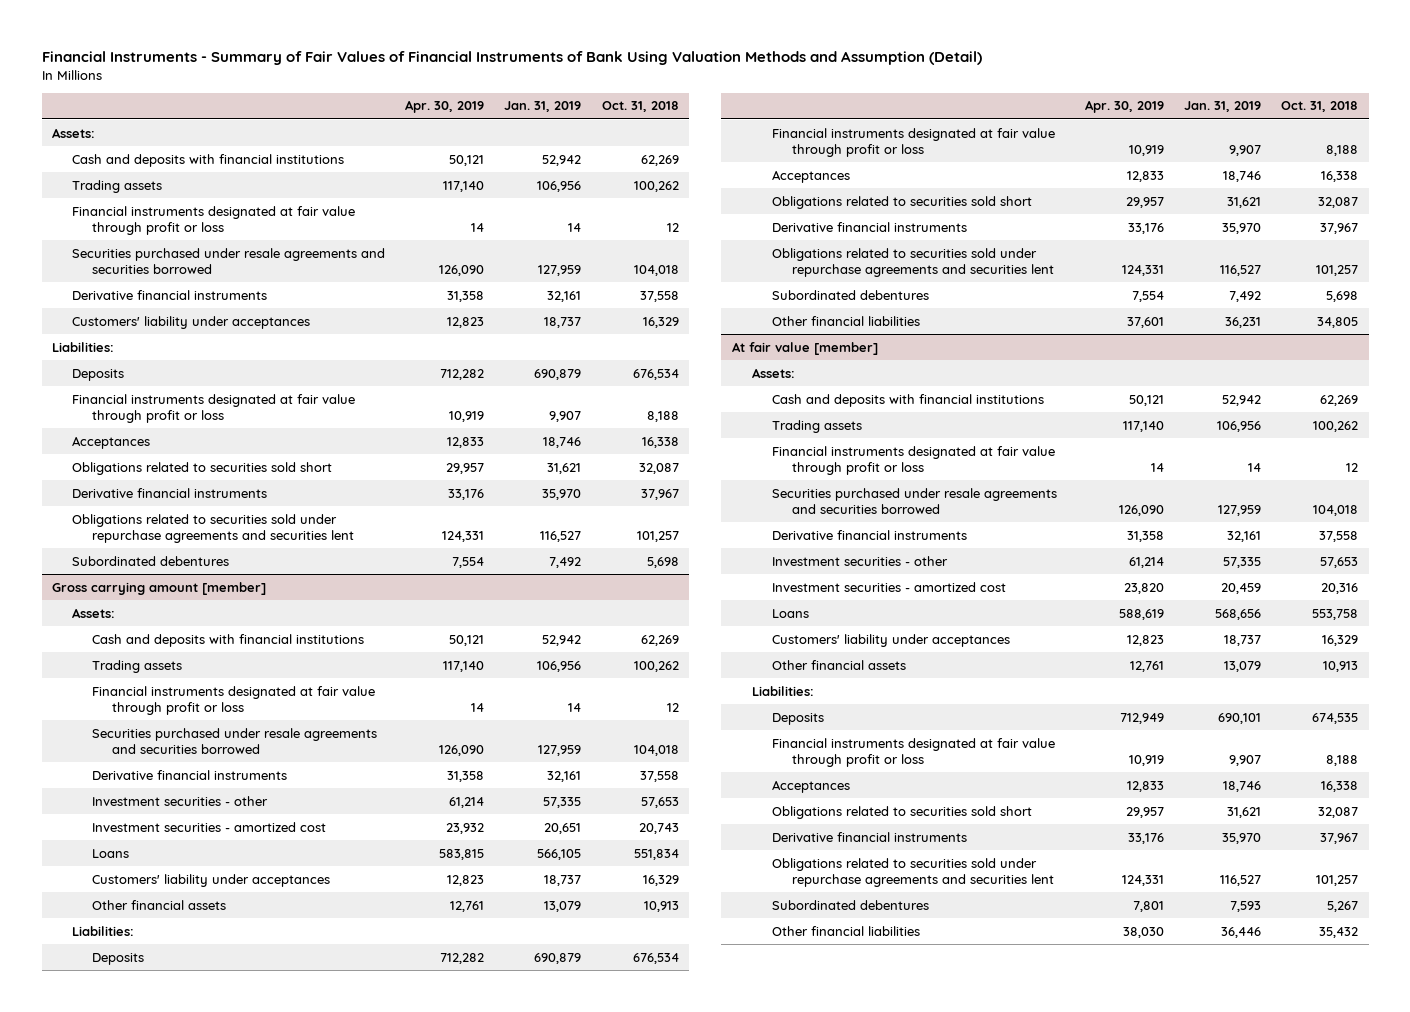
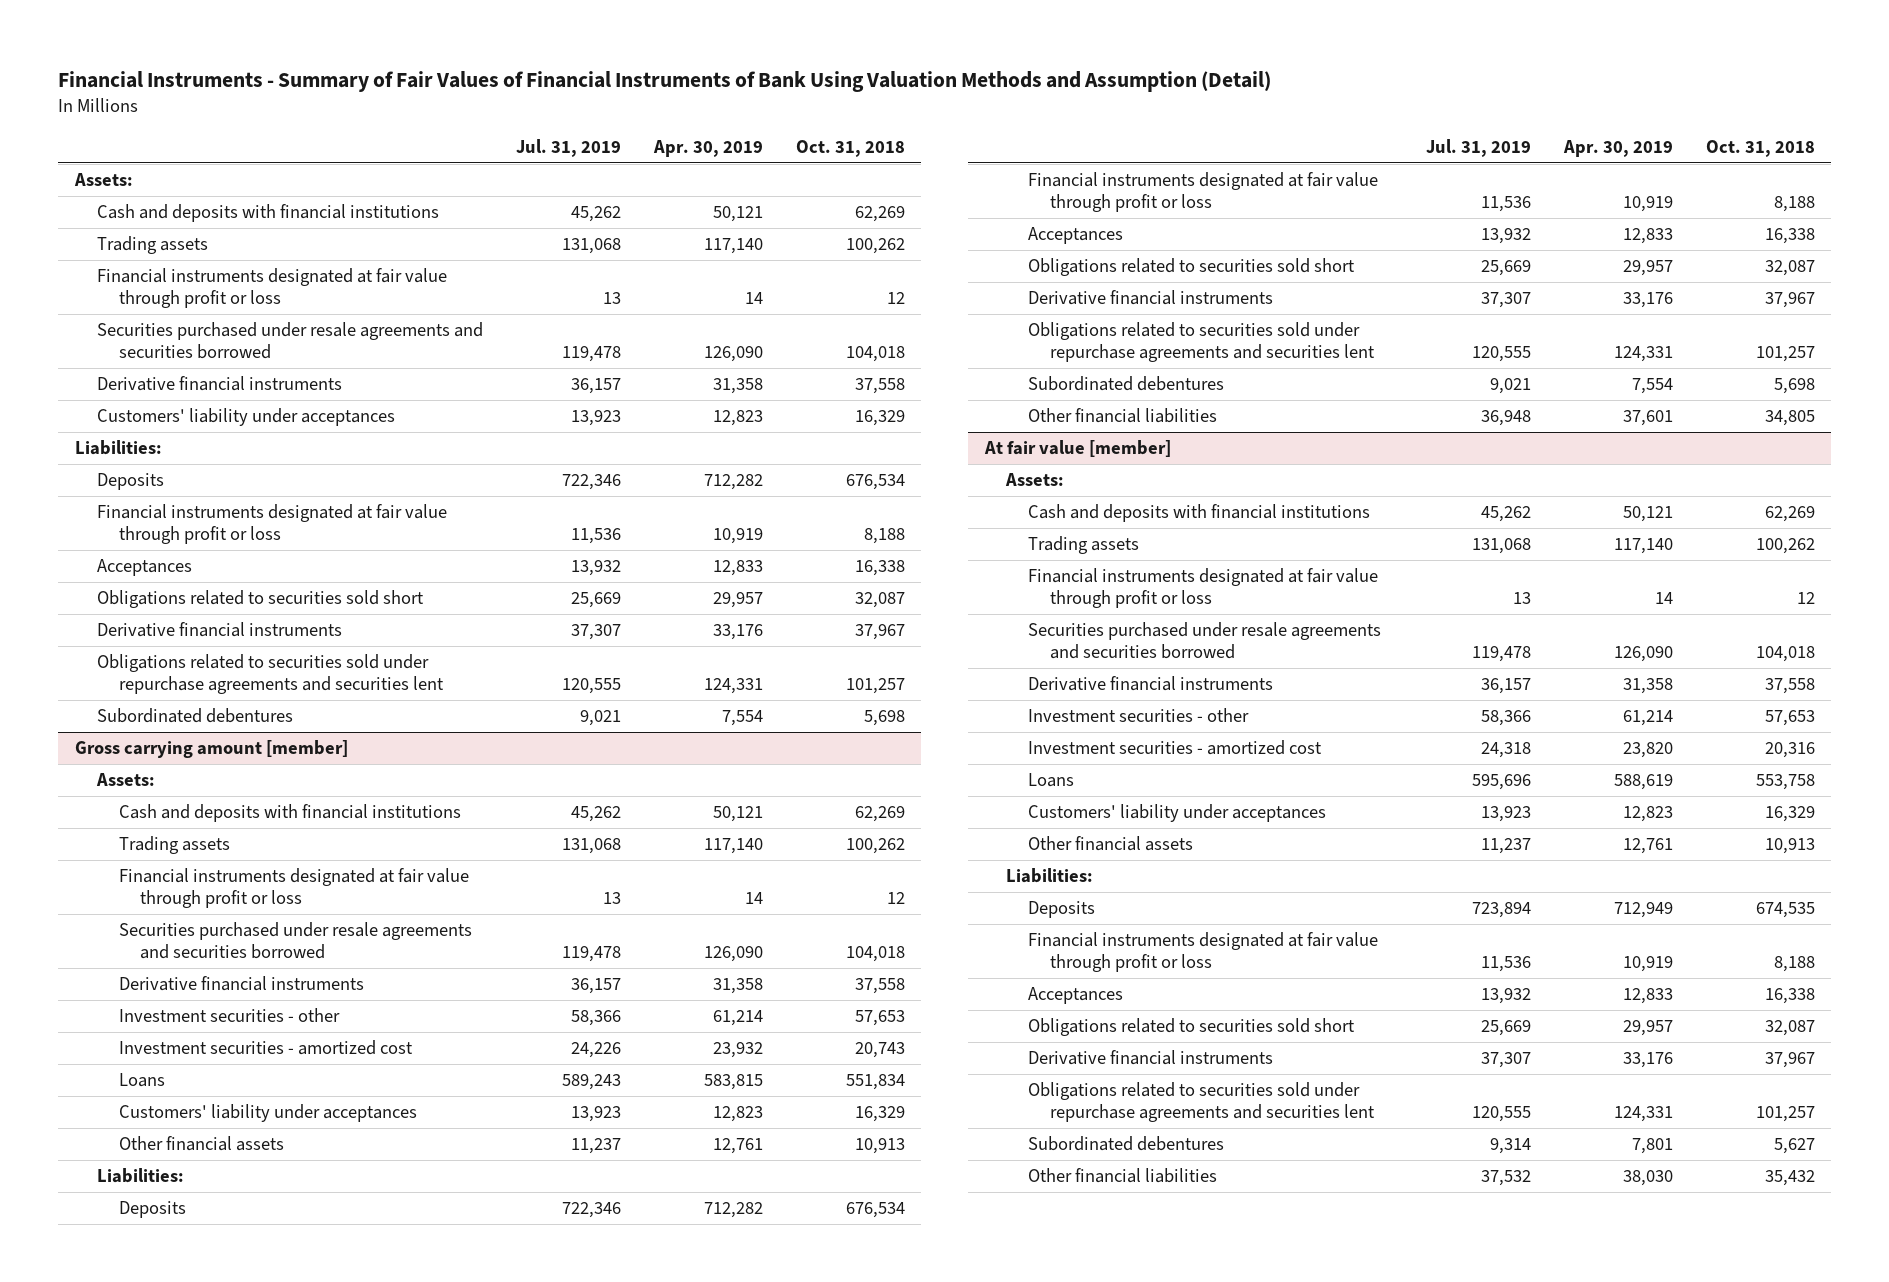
- | Apr. 30, 2019 | Jan. 31, 2019 | Oct. 31, 2018
+ | Jul. 31, 2019 | Apr. 30, 2019 | Oct. 31, 2018
@ At fair value [member]
- Subordinated debentures | 7,801 | 7,593 | 5,267
+ Subordinated debentures | 9,314 | 7,801 | 5,627

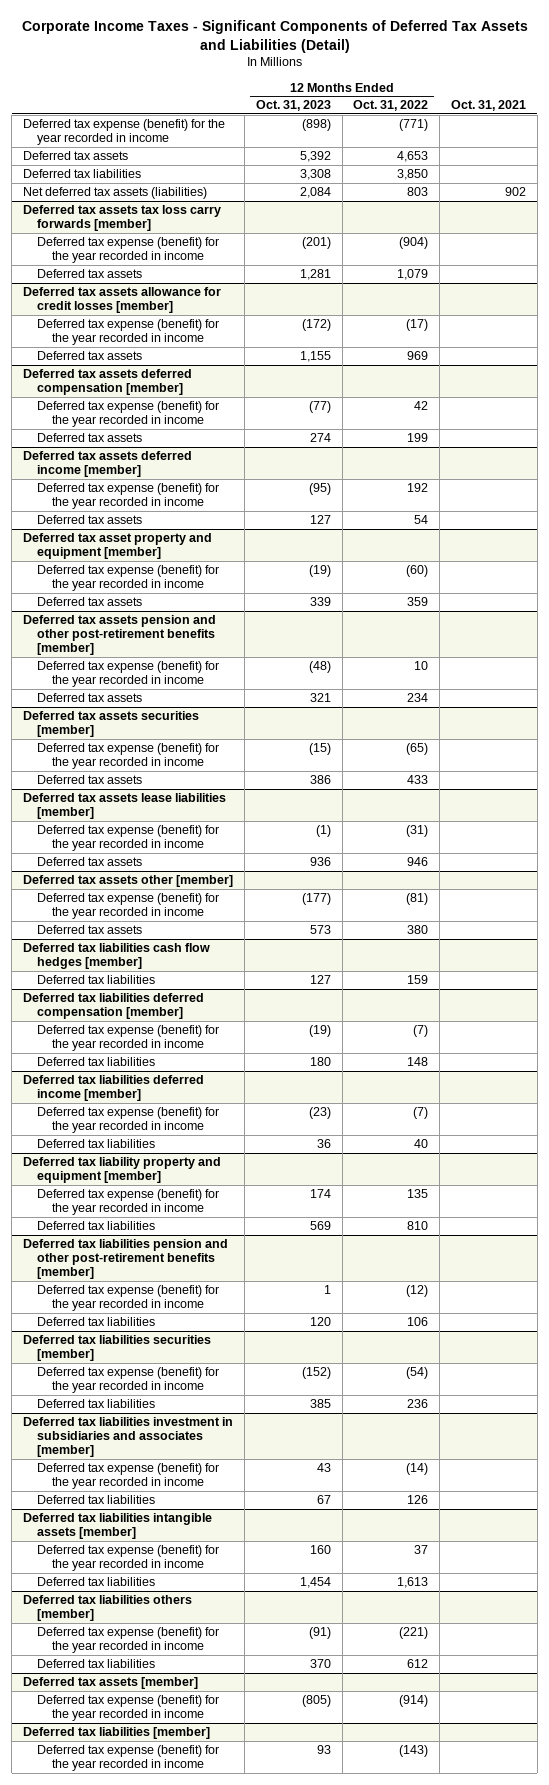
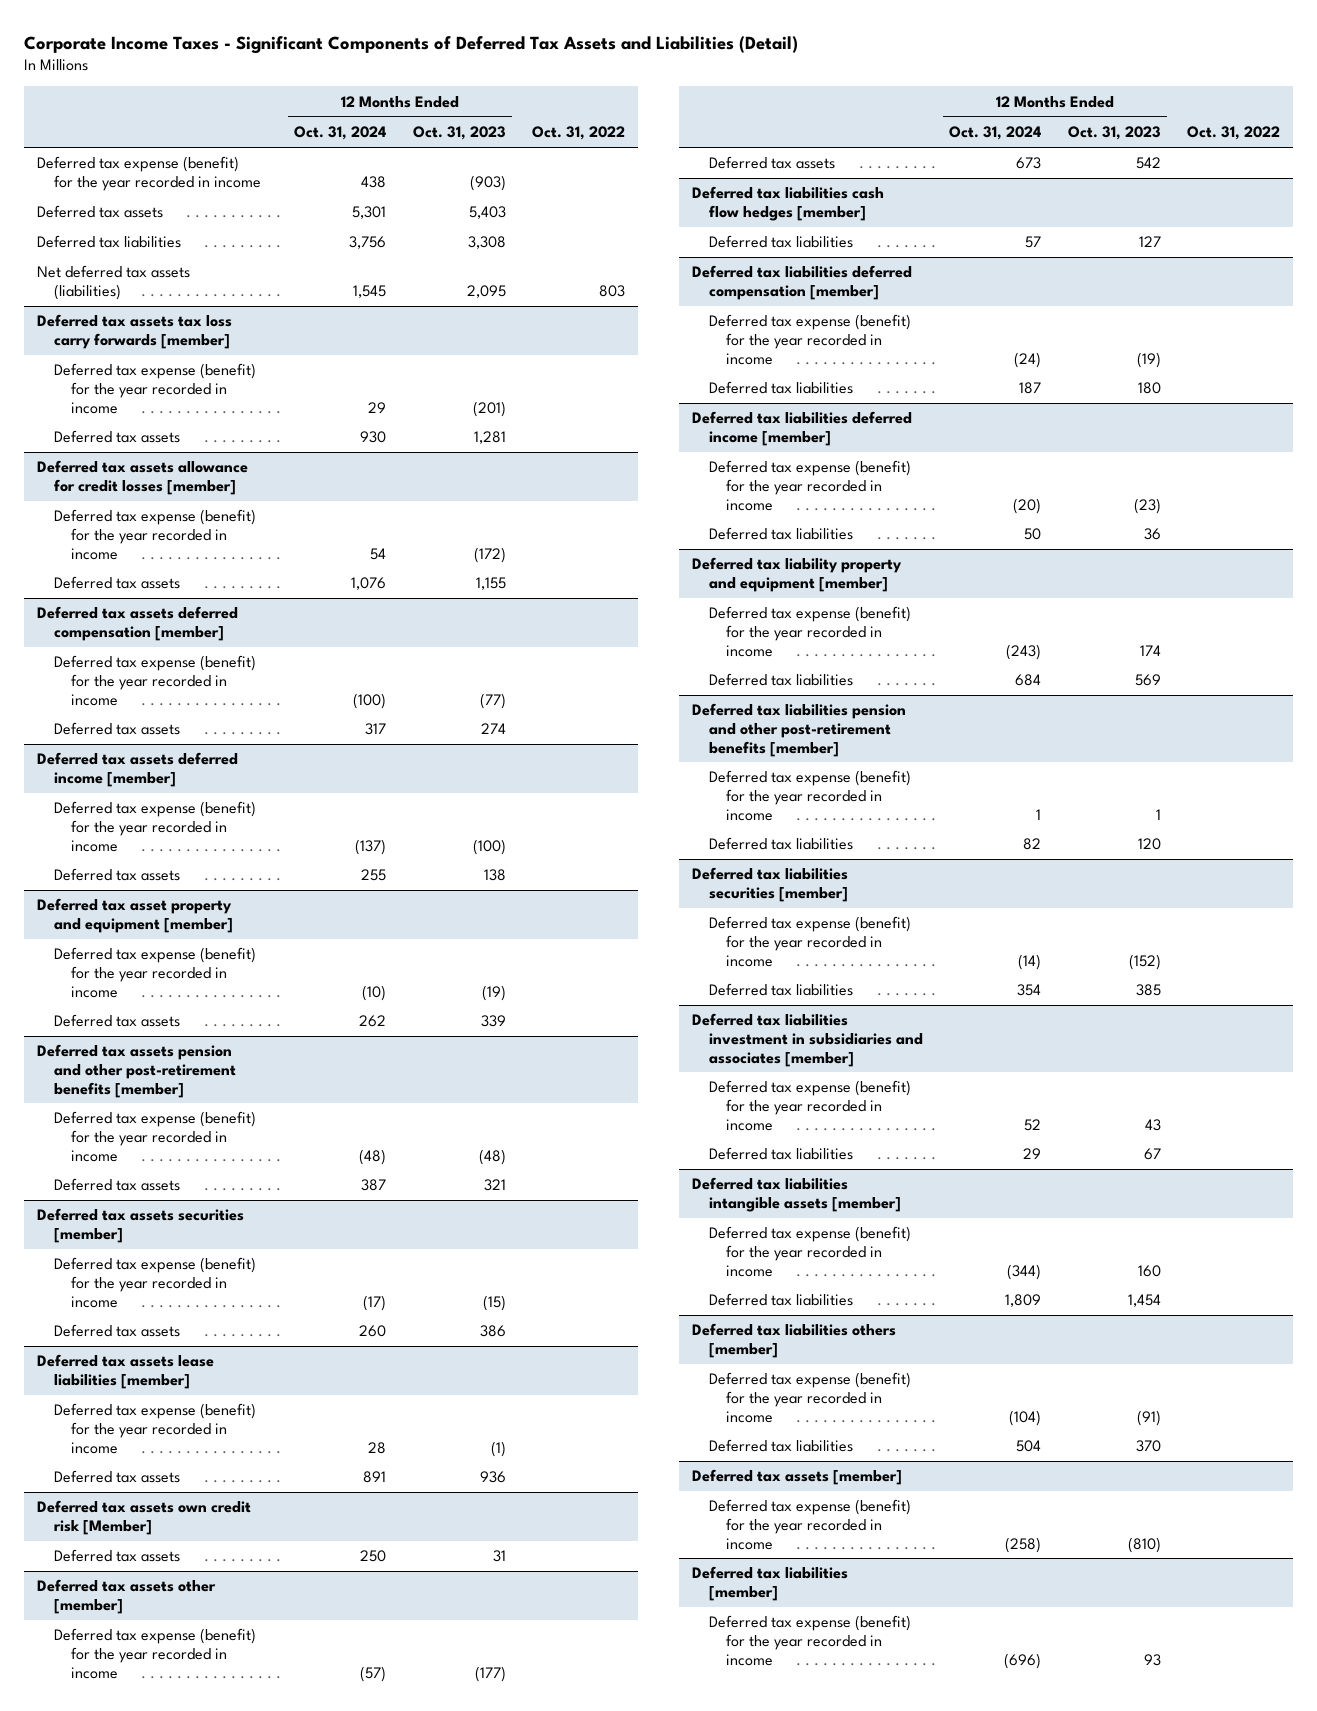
- | 12 Months Ended Oct. 31, 2023 | 12 Months Ended Oct. 31, 2022 | Oct. 31, 2021
+ | 12 Months Ended Oct. 31, 2024 | 12 Months Ended Oct. 31, 2023 | Oct. 31, 2022
- Deferred tax expense (benefit) for the year recorded in income | (898) | (771) |
- Deferred tax assets | 5,392 | 4,653 |
+ Deferred tax expense (benefit) for the year recorded in income | 438 | (903) |
+ Deferred tax assets | 5,301 | 5,403 |
- Net deferred tax assets (liabilities) | 2,084 | 803 | 902
+ Net deferred tax assets (liabilities) | 1,545 | 2,095 | 803
@ Deferred tax assets deferred income [member]
- Deferred tax expense (benefit) for the year recorded in income | (95) | 192 |
- Deferred tax assets | 127 | 54 |
+ Deferred tax expense (benefit) for the year recorded in income | (137) | (100) |
+ Deferred tax assets | 255 | 138 |
+ Deferred tax assets own credit risk [Member]
+ Deferred tax assets | 250 | 31 |
@ Deferred tax assets other [member]
- Deferred tax assets | 573 | 380 |
+ Deferred tax assets | 673 | 542 |
@ Deferred tax assets [member]
- Deferred tax expense (benefit) for the year recorded in income | (805) | (914) |
+ Deferred tax expense (benefit) for the year recorded in income | (258) | (810) |

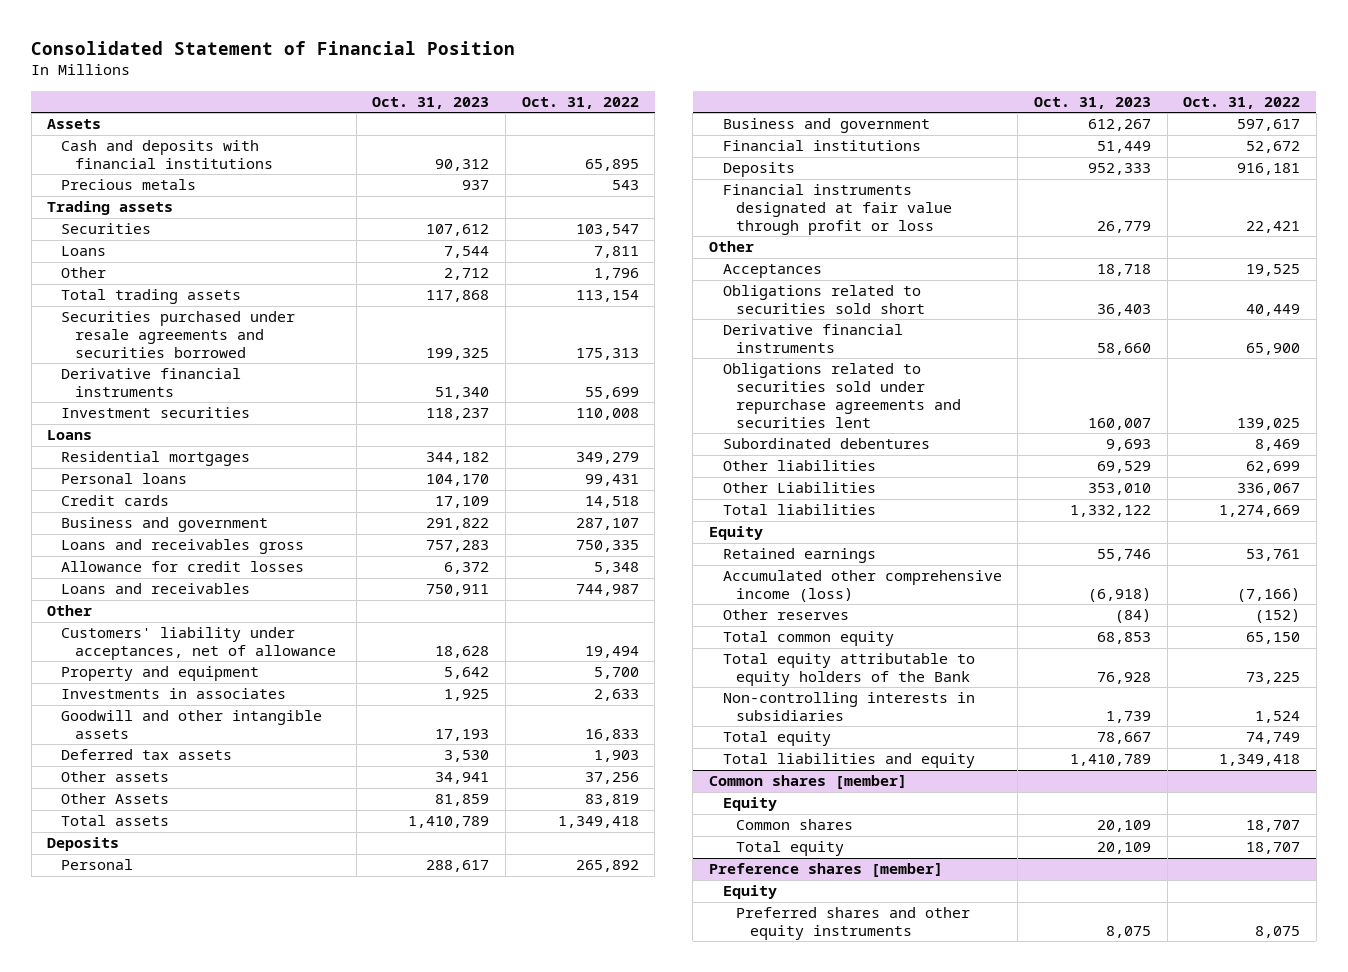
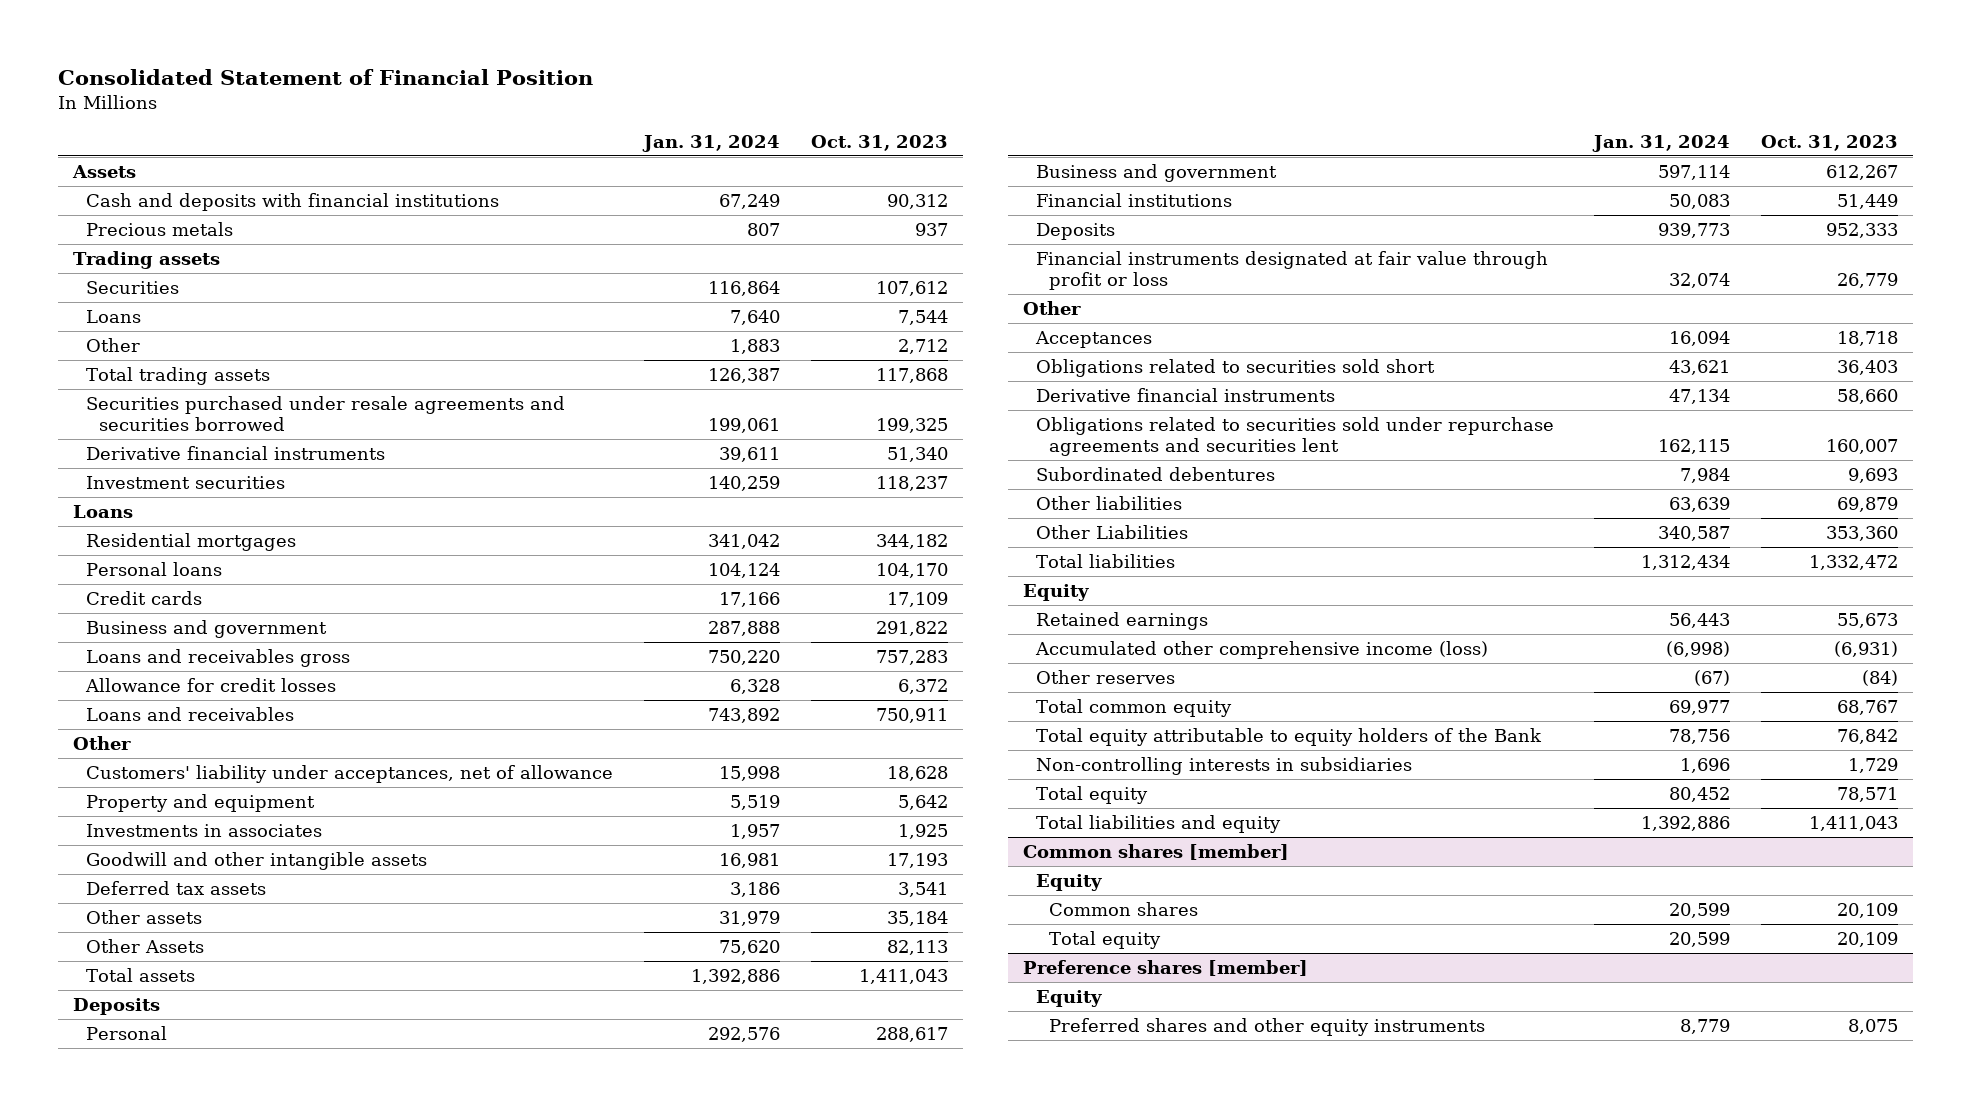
- | Oct. 31, 2023 | Oct. 31, 2022
+ | Jan. 31, 2024 | Oct. 31, 2023
- Deferred tax assets | 3,530 | 1,903
- Other assets | 34,941 | 37,256
- Other Assets | 81,859 | 83,819
- Total assets | 1,410,789 | 1,349,418
+ Deferred tax assets | 3,186 | 3,541
+ Other assets | 31,979 | 35,184
+ Other Assets | 75,620 | 82,113
+ Total assets | 1,392,886 | 1,411,043
- Other liabilities | 69,529 | 62,699
- Other Liabilities | 353,010 | 336,067
- Total liabilities | 1,332,122 | 1,274,669
+ Other liabilities | 63,639 | 69,879
+ Other Liabilities | 340,587 | 353,360
+ Total liabilities | 1,312,434 | 1,332,472
- Retained earnings | 55,746 | 53,761
- Accumulated other comprehensive income (loss) | (6,918) | (7,166)
+ Retained earnings | 56,443 | 55,673
+ Accumulated other comprehensive income (loss) | (6,998) | (6,931)
- Total common equity | 68,853 | 65,150
- Total equity attributable to equity holders of the Bank | 76,928 | 73,225
- Non-controlling interests in subsidiaries | 1,739 | 1,524
- Total equity | 78,667 | 74,749
- Total liabilities and equity | 1,410,789 | 1,349,418
+ Total common equity | 69,977 | 68,767
+ Total equity attributable to equity holders of the Bank | 78,756 | 76,842
+ Non-controlling interests in subsidiaries | 1,696 | 1,729
+ Total equity | 80,452 | 78,571
+ Total liabilities and equity | 1,392,886 | 1,411,043

